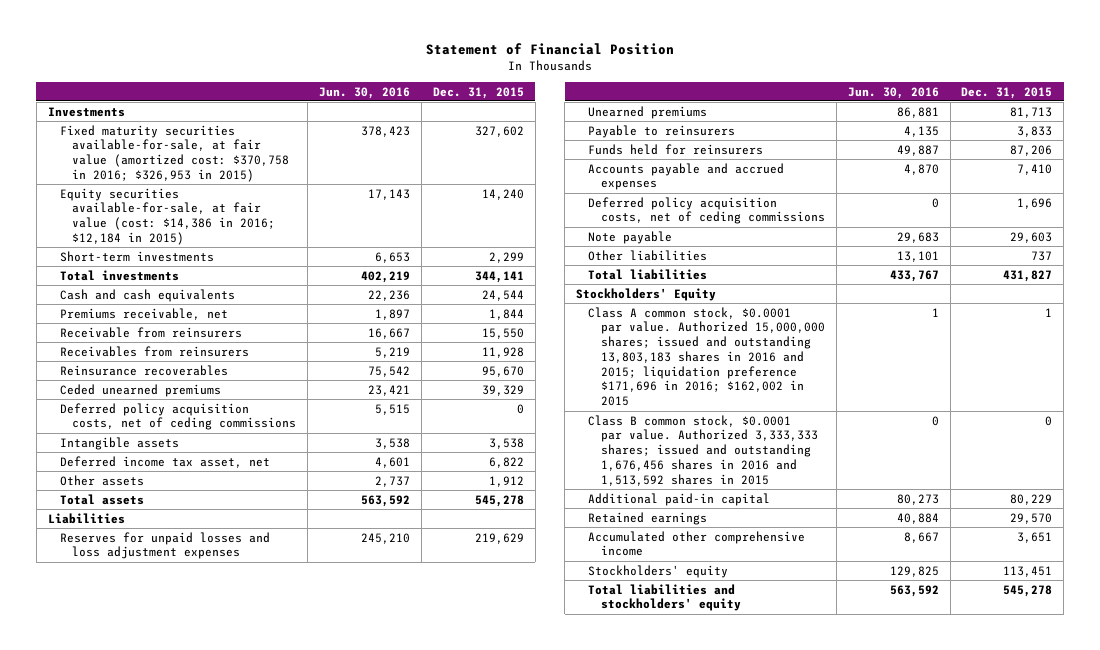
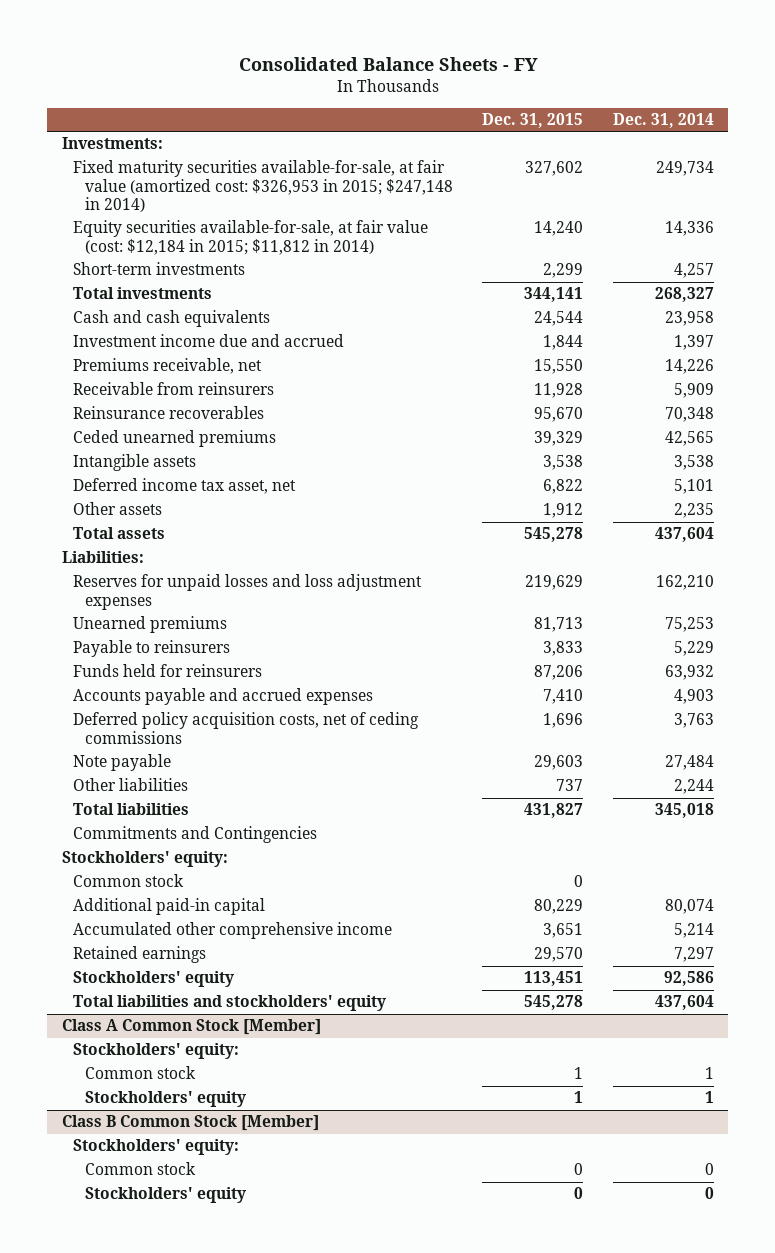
- Statement of Financial Position
+ Consolidated Balance Sheets - FY
- | Jun. 30, 2016 | Dec. 31, 2015
+ | Dec. 31, 2015 | Dec. 31, 2014
- Investments
- Fixed maturity securities available-for-sale, at fair value (amortized cost: $370,758 in 2016; $326,953 in 2015) | 378,423 | 327,602
- Equity securities available-for-sale, at fair value (cost: $14,386 in 2016; $12,184 in 2015) | 17,143 | 14,240
+ Investments:
+ Fixed maturity securities available-for-sale, at fair value (amortized cost: $326,953 in 2015; $247,148 in 2014) | 327,602 | 249,734
+ Equity securities available-for-sale, at fair value (cost: $12,184 in 2015; $11,812 in 2014) | 14,240 | 14,336
- Premiums receivable, net | 1,897 | 1,844
- Receivable from reinsurers | 16,667 | 15,550
- Receivables from reinsurers | 5,219 | 11,928
+ Investment income due and accrued | 1,844 | 1,397
+ Premiums receivable, net | 15,550 | 14,226
+ Receivable from reinsurers | 11,928 | 5,909
- Deferred policy acquisition costs, net of ceding commissions | 5,515 | 0
- Liabilities
+ Liabilities:
- Stockholders' Equity
- Class A common stock, $0.0001 par value. Authorized 15,000,000 shares; issued and outstanding 13,803,183 shares in 2016 and 2015; liquidation preference $171,696 in 2016; $162,002 in 2015 | 1 | 1
- Class B common stock, $0.0001 par value. Authorized 3,333,333 shares; issued and outstanding 1,676,456 shares in 2016 and 1,513,592 shares in 2015 | 0 | 0
+ Commitments and Contingencies
+ Stockholders' equity:
+ Common stock | 0 |
moved down: Retained earnings | 29,570 | 7,297
+ Class A Common Stock [Member]
+ Stockholders' equity:
+ Common stock | 1 | 1
+ Stockholders' equity | 1 | 1
+ Class B Common Stock [Member]
+ Stockholders' equity:
+ Common stock | 0 | 0
+ Stockholders' equity | 0 | 0

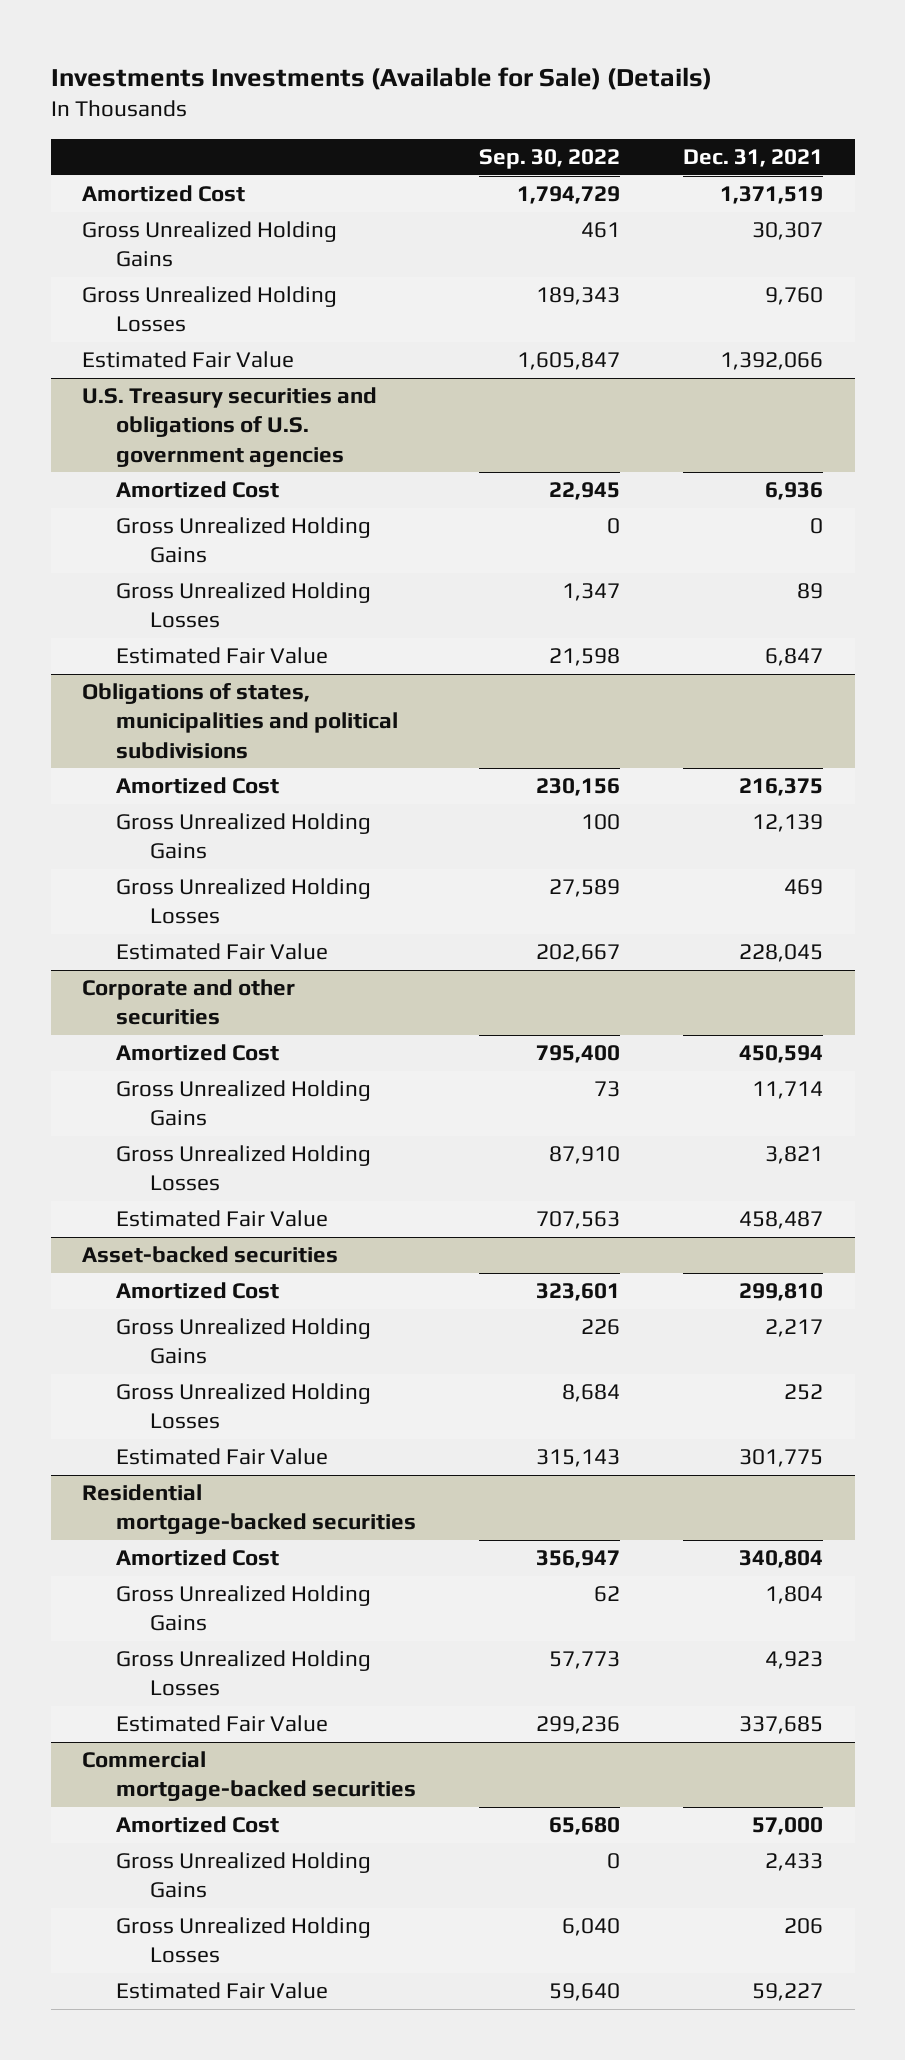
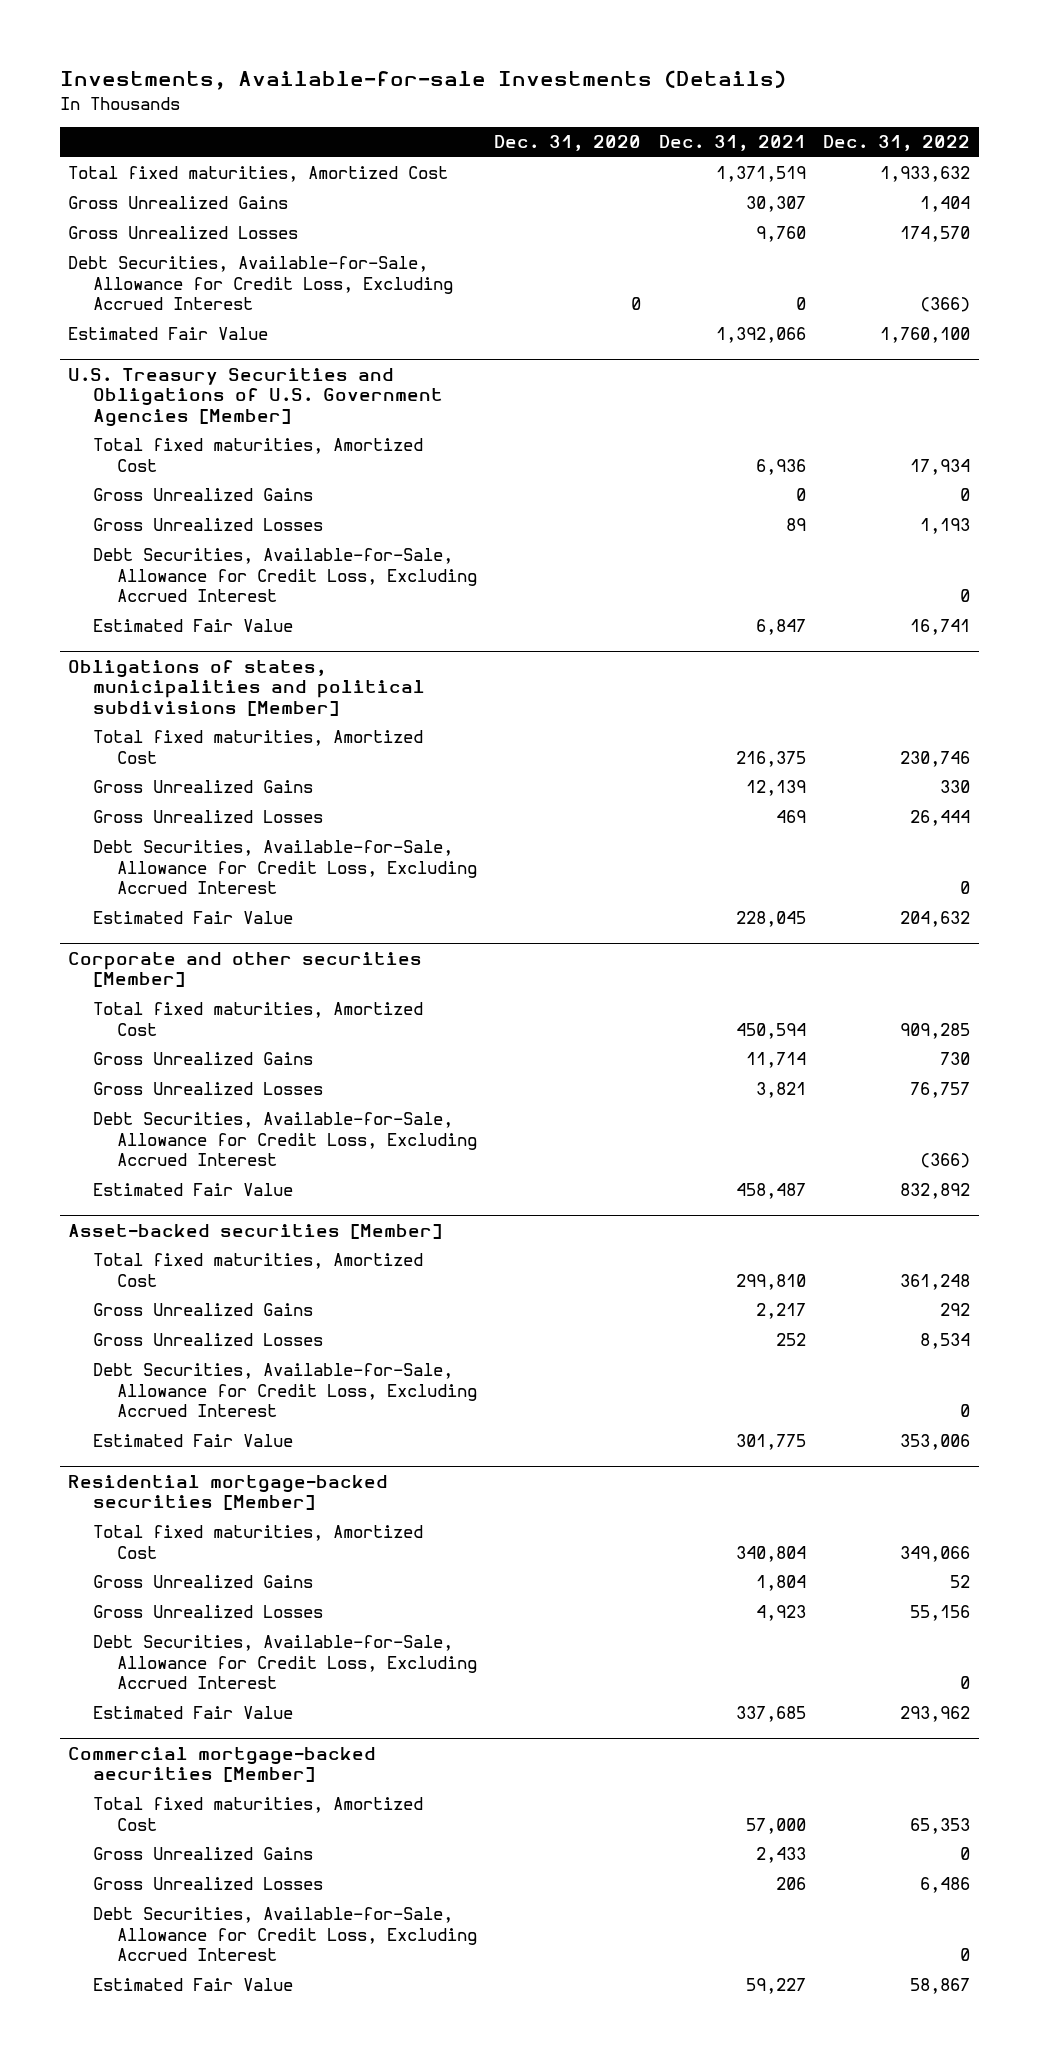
- Investments Investments (Available for Sale) (Details)
+ Investments, Available-for-sale Investments (Details)
- | Sep. 30, 2022 | Dec. 31, 2021
+ | Dec. 31, 2020 | Dec. 31, 2021 | Dec. 31, 2022
- Amortized Cost | 1,794,729 | 1,371,519
- Gross Unrealized Holding Gains | 461 | 30,307
- Gross Unrealized Holding Losses | 189,343 | 9,760
+ Total fixed maturities, Amortized Cost | | 1,371,519 | 1,933,632
+ Gross Unrealized Gains | | 30,307 | 1,404
+ Gross Unrealized Losses | | 9,760 | 174,570
+ Debt Securities, Available-for-Sale, Allowance for Credit Loss, Excluding Accrued Interest | 0 | 0 | (366)
- U.S. Treasury securities and obligations of U.S. government agencies
- Amortized Cost | 22,945 | 6,936
- Gross Unrealized Holding Gains | 0 | 0
- Gross Unrealized Holding Losses | 1,347 | 89
+ U.S. Treasury Securities and Obligations of U.S. Government Agencies [Member]
+ Total fixed maturities, Amortized Cost | | 6,936 | 17,934
+ Gross Unrealized Gains | | 0 | 0
+ Gross Unrealized Losses | | 89 | 1,193
+ Debt Securities, Available-for-Sale, Allowance for Credit Loss, Excluding Accrued Interest | | | 0
- Obligations of states, municipalities and political subdivisions
- Amortized Cost | 230,156 | 216,375
- Gross Unrealized Holding Gains | 100 | 12,139
- Gross Unrealized Holding Losses | 27,589 | 469
+ Obligations of states, municipalities and political subdivisions [Member]
+ Total fixed maturities, Amortized Cost | | 216,375 | 230,746
+ Gross Unrealized Gains | | 12,139 | 330
+ Gross Unrealized Losses | | 469 | 26,444
+ Debt Securities, Available-for-Sale, Allowance for Credit Loss, Excluding Accrued Interest | | | 0
- Corporate and other securities
- Amortized Cost | 795,400 | 450,594
- Gross Unrealized Holding Gains | 73 | 11,714
- Gross Unrealized Holding Losses | 87,910 | 3,821
+ Corporate and other securities [Member]
+ Total fixed maturities, Amortized Cost | | 450,594 | 909,285
+ Gross Unrealized Gains | | 11,714 | 730
+ Gross Unrealized Losses | | 3,821 | 76,757
+ Debt Securities, Available-for-Sale, Allowance for Credit Loss, Excluding Accrued Interest | | | (366)
- Asset-backed securities
- Amortized Cost | 323,601 | 299,810
- Gross Unrealized Holding Gains | 226 | 2,217
- Gross Unrealized Holding Losses | 8,684 | 252
+ Asset-backed securities [Member]
+ Total fixed maturities, Amortized Cost | | 299,810 | 361,248
+ Gross Unrealized Gains | | 2,217 | 292
+ Gross Unrealized Losses | | 252 | 8,534
+ Debt Securities, Available-for-Sale, Allowance for Credit Loss, Excluding Accrued Interest | | | 0
- Residential mortgage-backed securities
- Amortized Cost | 356,947 | 340,804
- Gross Unrealized Holding Gains | 62 | 1,804
- Gross Unrealized Holding Losses | 57,773 | 4,923
+ Residential mortgage-backed securities [Member]
+ Total fixed maturities, Amortized Cost | | 340,804 | 349,066
+ Gross Unrealized Gains | | 1,804 | 52
+ Gross Unrealized Losses | | 4,923 | 55,156
+ Debt Securities, Available-for-Sale, Allowance for Credit Loss, Excluding Accrued Interest | | | 0
- Commercial mortgage-backed securities
- Amortized Cost | 65,680 | 57,000
- Gross Unrealized Holding Gains | 0 | 2,433
- Gross Unrealized Holding Losses | 6,040 | 206
+ Commercial mortgage-backed aecurities [Member]
+ Total fixed maturities, Amortized Cost | | 57,000 | 65,353
+ Gross Unrealized Gains | | 2,433 | 0
+ Gross Unrealized Losses | | 206 | 6,486
+ Debt Securities, Available-for-Sale, Allowance for Credit Loss, Excluding Accrued Interest | | | 0

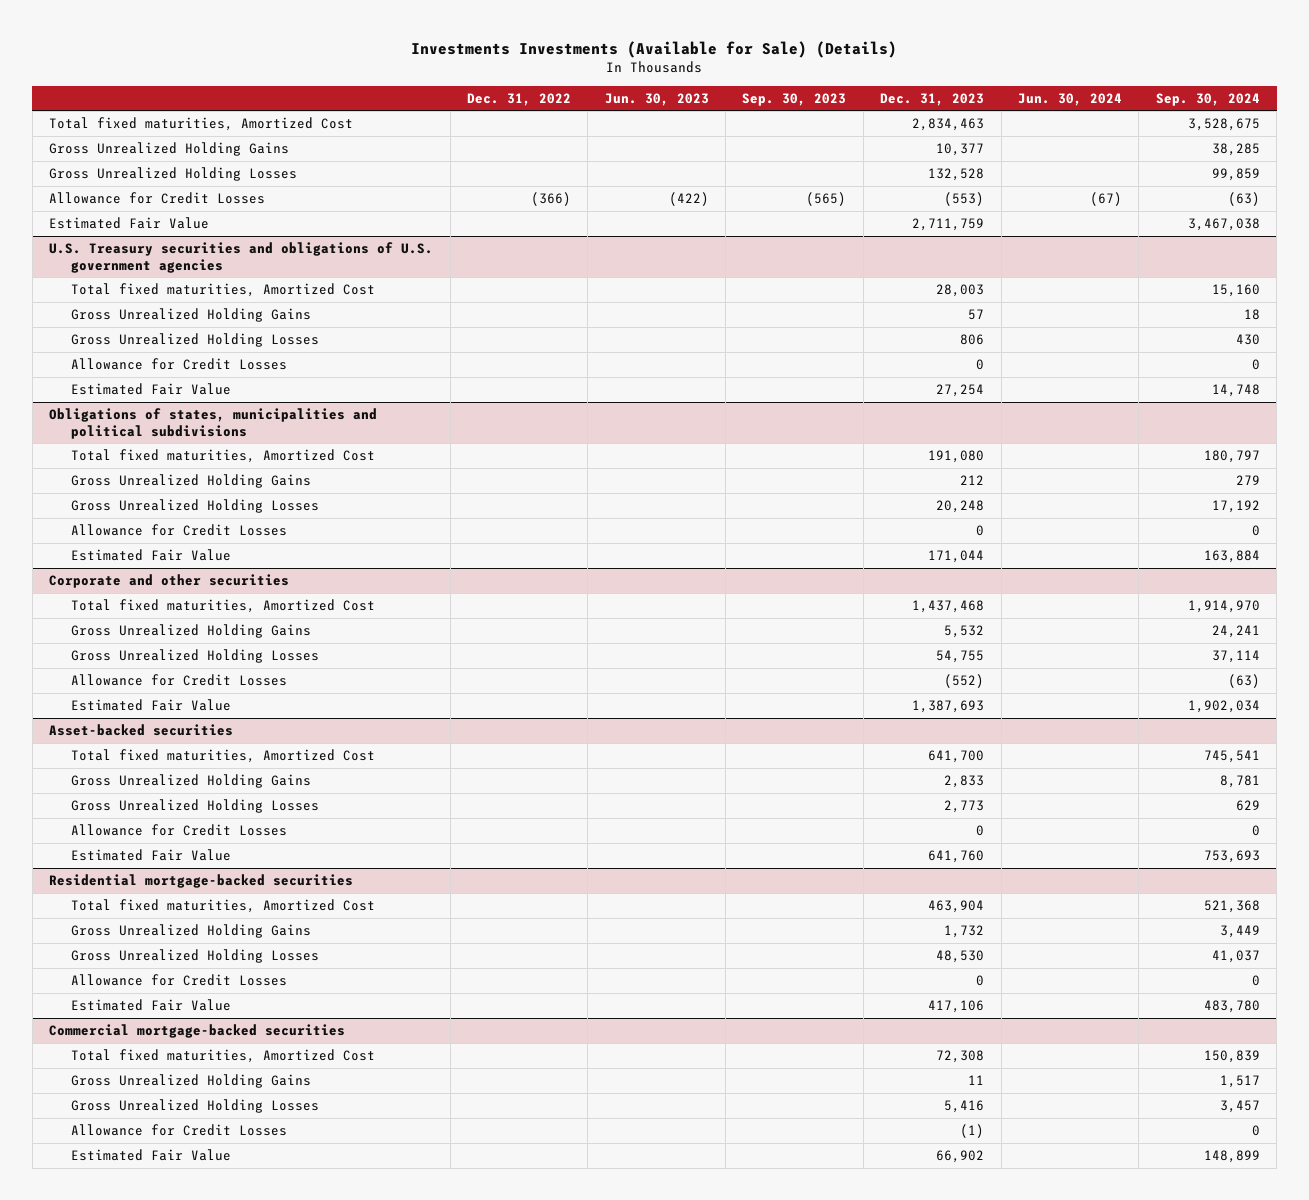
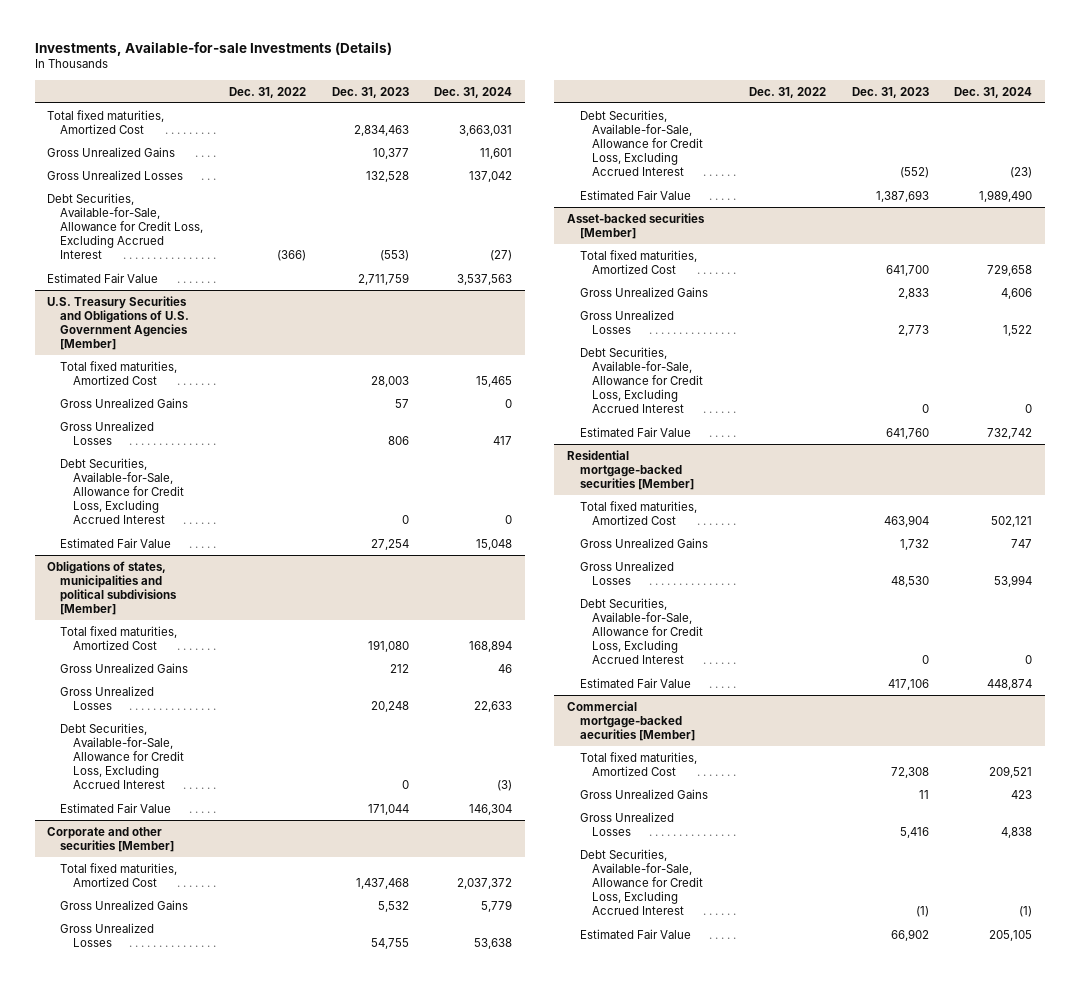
- Investments Investments (Available for Sale) (Details)
+ Investments, Available-for-sale Investments (Details)
- | Dec. 31, 2022 | Jun. 30, 2023 | Sep. 30, 2023 | Dec. 31, 2023 | Jun. 30, 2024 | Sep. 30, 2024
+ | Dec. 31, 2022 | Dec. 31, 2023 | Dec. 31, 2024
- Gross Unrealized Holding Gains | | | | 10,377 | | 38,285
- Gross Unrealized Holding Losses | | | | 132,528 | | 99,859
- Allowance for Credit Losses | (366) | (422) | (565) | (553) | (67) | (63)
+ Gross Unrealized Gains | | 10,377 | 11,601
+ Gross Unrealized Losses | | 132,528 | 137,042
+ Debt Securities, Available-for-Sale, Allowance for Credit Loss, Excluding Accrued Interest | (366) | (553) | (27)
- U.S. Treasury securities and obligations of U.S. government agencies
+ U.S. Treasury Securities and Obligations of U.S. Government Agencies [Member]
- Gross Unrealized Holding Gains | | | | 57 | | 18
- Gross Unrealized Holding Losses | | | | 806 | | 430
- Allowance for Credit Losses | | | | 0 | | 0
+ Gross Unrealized Gains | | 57 | 0
+ Gross Unrealized Losses | | 806 | 417
+ Debt Securities, Available-for-Sale, Allowance for Credit Loss, Excluding Accrued Interest | | 0 | 0
- Obligations of states, municipalities and political subdivisions
+ Obligations of states, municipalities and political subdivisions [Member]
- Gross Unrealized Holding Gains | | | | 212 | | 279
- Gross Unrealized Holding Losses | | | | 20,248 | | 17,192
- Allowance for Credit Losses | | | | 0 | | 0
+ Gross Unrealized Gains | | 212 | 46
+ Gross Unrealized Losses | | 20,248 | 22,633
+ Debt Securities, Available-for-Sale, Allowance for Credit Loss, Excluding Accrued Interest | | 0 | (3)
- Corporate and other securities
+ Corporate and other securities [Member]
- Gross Unrealized Holding Gains | | | | 5,532 | | 24,241
- Gross Unrealized Holding Losses | | | | 54,755 | | 37,114
- Allowance for Credit Losses | | | | (552) | | (63)
+ Gross Unrealized Gains | | 5,532 | 5,779
+ Gross Unrealized Losses | | 54,755 | 53,638
+ Debt Securities, Available-for-Sale, Allowance for Credit Loss, Excluding Accrued Interest | | (552) | (23)
- Asset-backed securities
+ Asset-backed securities [Member]
- Gross Unrealized Holding Gains | | | | 2,833 | | 8,781
- Gross Unrealized Holding Losses | | | | 2,773 | | 629
- Allowance for Credit Losses | | | | 0 | | 0
+ Gross Unrealized Gains | | 2,833 | 4,606
+ Gross Unrealized Losses | | 2,773 | 1,522
+ Debt Securities, Available-for-Sale, Allowance for Credit Loss, Excluding Accrued Interest | | 0 | 0
- Residential mortgage-backed securities
+ Residential mortgage-backed securities [Member]
- Gross Unrealized Holding Gains | | | | 1,732 | | 3,449
- Gross Unrealized Holding Losses | | | | 48,530 | | 41,037
- Allowance for Credit Losses | | | | 0 | | 0
+ Gross Unrealized Gains | | 1,732 | 747
+ Gross Unrealized Losses | | 48,530 | 53,994
+ Debt Securities, Available-for-Sale, Allowance for Credit Loss, Excluding Accrued Interest | | 0 | 0
- Commercial mortgage-backed securities
+ Commercial mortgage-backed aecurities [Member]
- Gross Unrealized Holding Gains | | | | 11 | | 1,517
- Gross Unrealized Holding Losses | | | | 5,416 | | 3,457
- Allowance for Credit Losses | | | | (1) | | 0
+ Gross Unrealized Gains | | 11 | 423
+ Gross Unrealized Losses | | 5,416 | 4,838
+ Debt Securities, Available-for-Sale, Allowance for Credit Loss, Excluding Accrued Interest | | (1) | (1)

